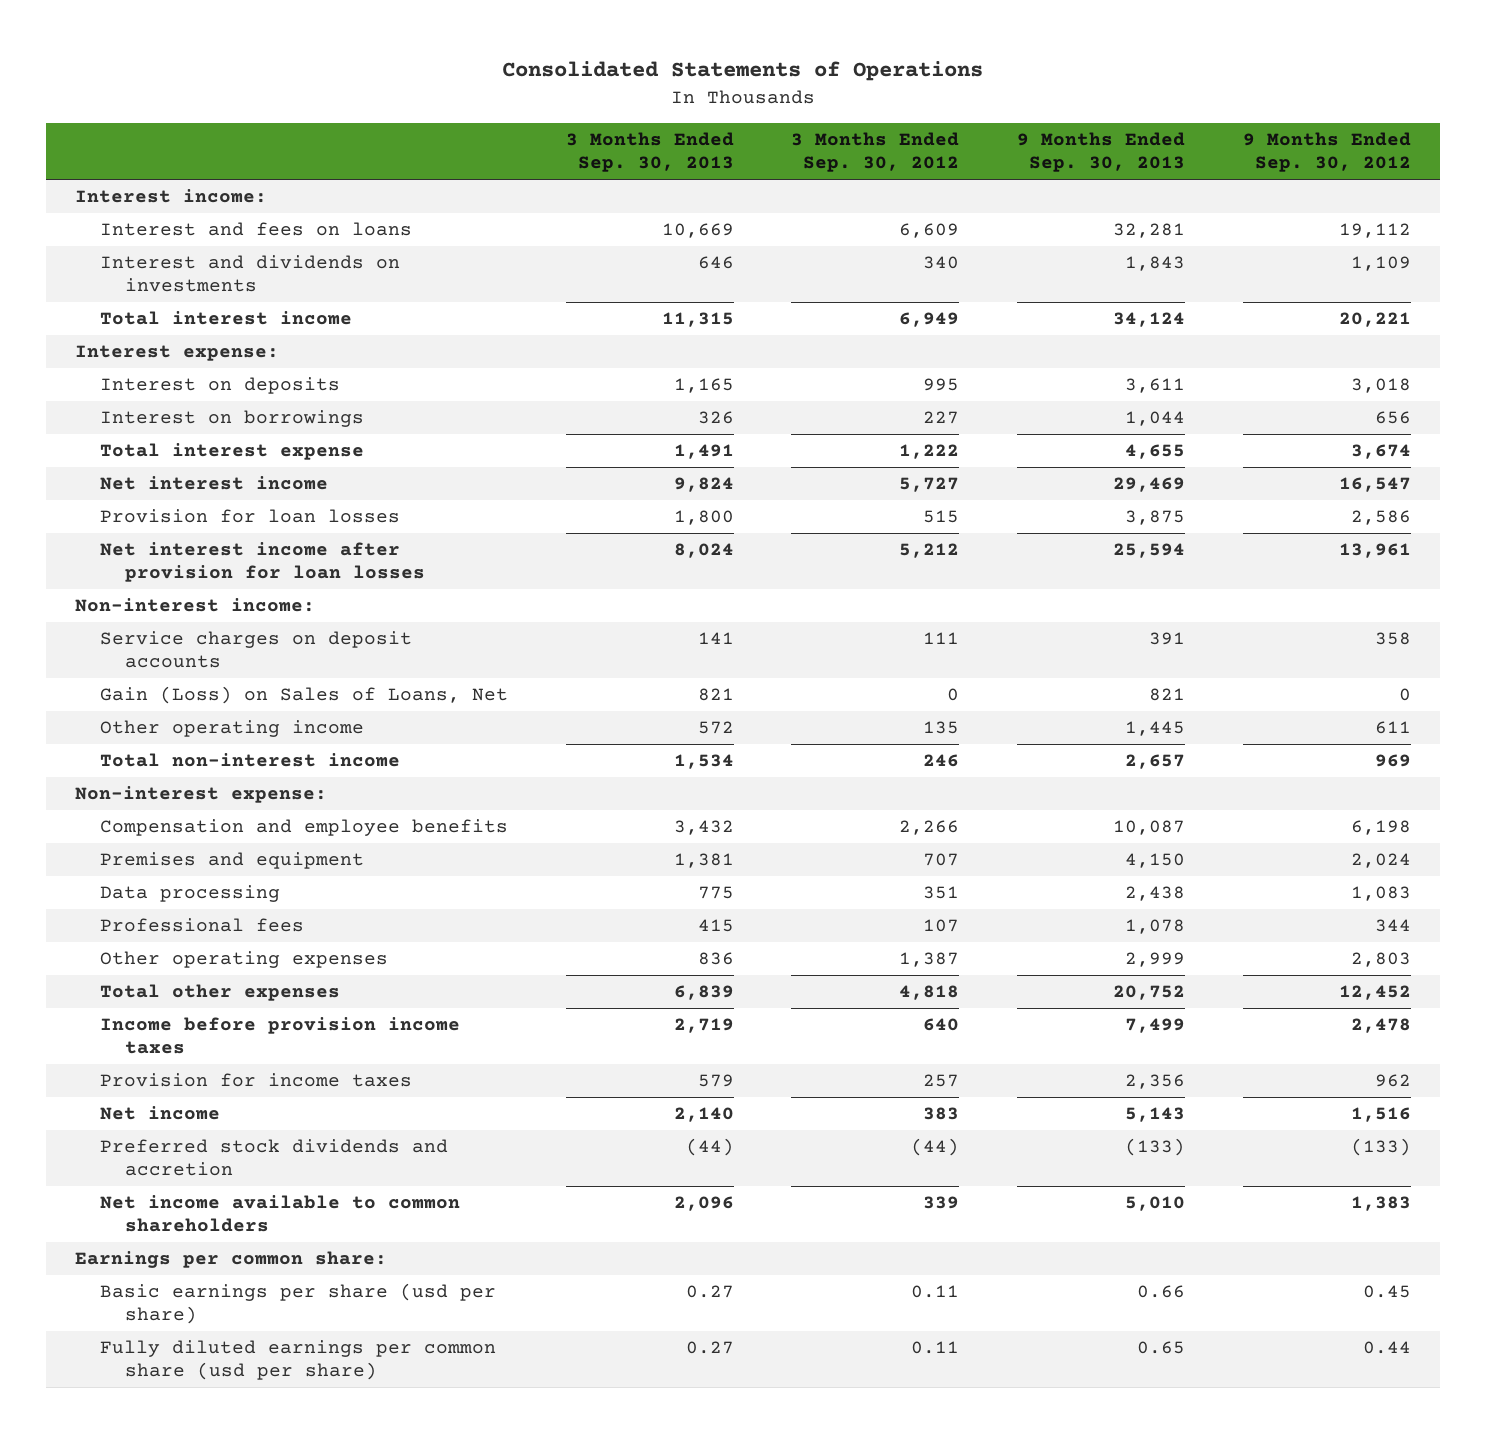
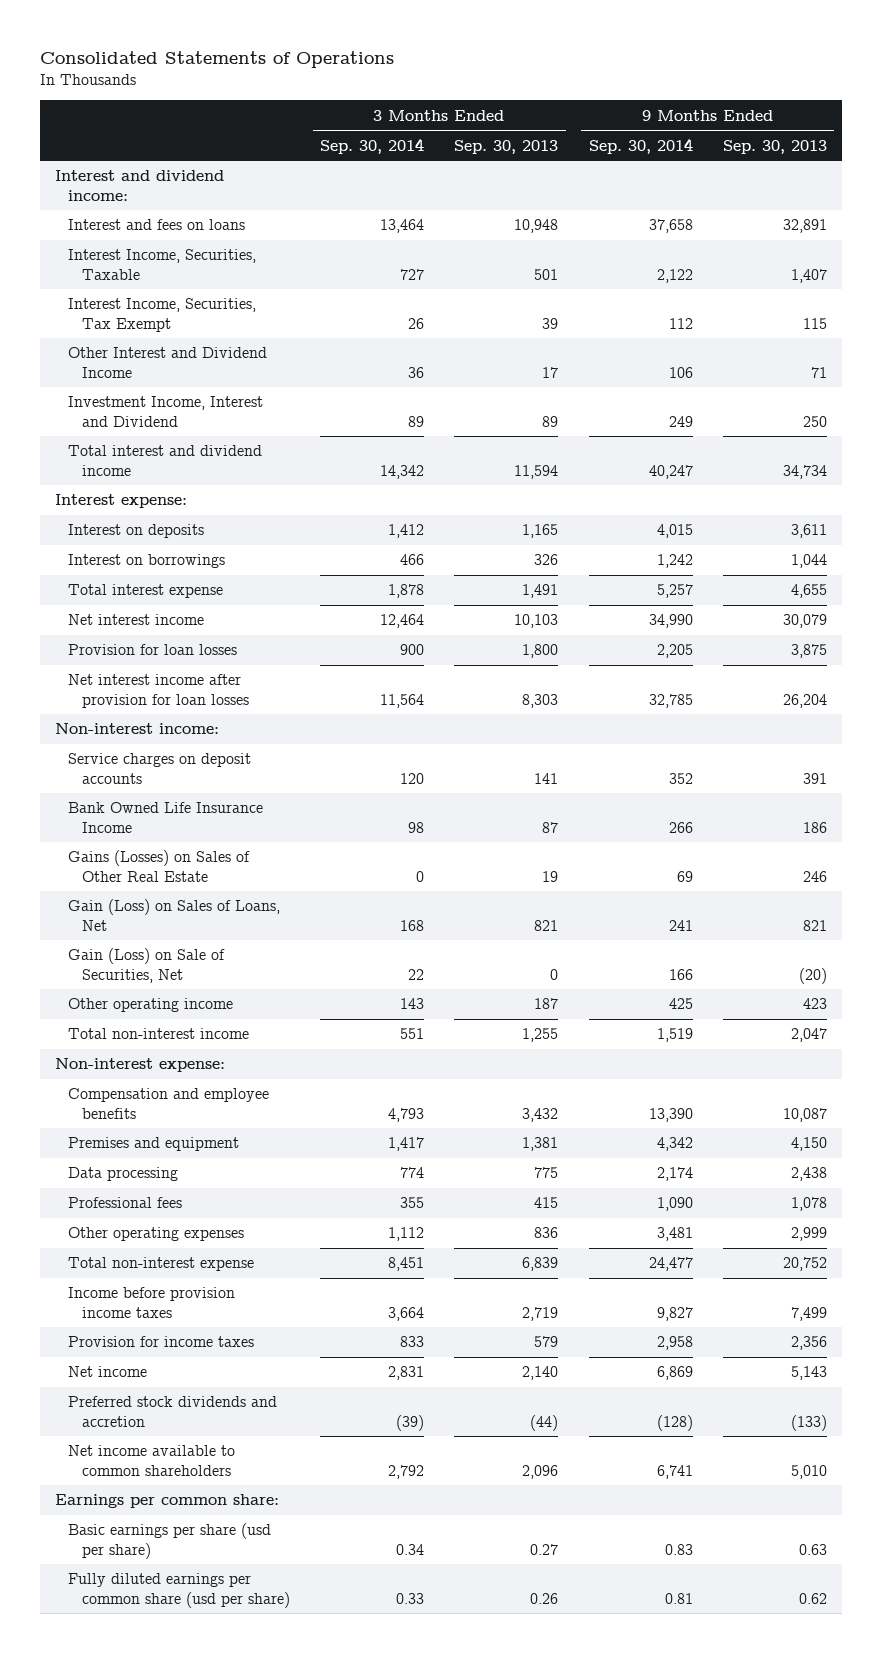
- | 3 Months Ended Sep. 30, 2013 | 3 Months Ended Sep. 30, 2012 | 9 Months Ended Sep. 30, 2013 | 9 Months Ended Sep. 30, 2012
+ | 3 Months Ended Sep. 30, 2014 | 3 Months Ended Sep. 30, 2013 | 9 Months Ended Sep. 30, 2014 | 9 Months Ended Sep. 30, 2013
- Interest income:
- Interest and fees on loans | 10,669 | 6,609 | 32,281 | 19,112
- Interest and dividends on investments | 646 | 340 | 1,843 | 1,109
- Total interest income | 11,315 | 6,949 | 34,124 | 20,221
+ Interest and dividend income:
+ Interest and fees on loans | 13,464 | 10,948 | 37,658 | 32,891
+ Interest Income, Securities, Taxable | 727 | 501 | 2,122 | 1,407
+ Interest Income, Securities, Tax Exempt | 26 | 39 | 112 | 115
+ Other Interest and Dividend Income | 36 | 17 | 106 | 71
+ Investment Income, Interest and Dividend | 89 | 89 | 249 | 250
+ Total interest and dividend income | 14,342 | 11,594 | 40,247 | 34,734
- Net interest income | 9,824 | 5,727 | 29,469 | 16,547
+ Net interest income | 12,464 | 10,103 | 34,990 | 30,079
- Net interest income after provision for loan losses | 8,024 | 5,212 | 25,594 | 13,961
+ Net interest income after provision for loan losses | 11,564 | 8,303 | 32,785 | 26,204
+ Bank Owned Life Insurance Income | 98 | 87 | 266 | 186
+ Gains (Losses) on Sales of Other Real Estate | 0 | 19 | 69 | 246
- Other operating income | 572 | 135 | 1,445 | 611
- Total non-interest income | 1,534 | 246 | 2,657 | 969
+ Gain (Loss) on Sale of Securities, Net | 22 | 0 | 166 | (20)
+ Other operating income | 143 | 187 | 425 | 423
+ Total non-interest income | 551 | 1,255 | 1,519 | 2,047
- Total other expenses | 6,839 | 4,818 | 20,752 | 12,452
+ Total non-interest expense | 8,451 | 6,839 | 24,477 | 20,752
- Basic earnings per share (usd per share) | 0.27 | 0.11 | 0.66 | 0.45
- Fully diluted earnings per common share (usd per share) | 0.27 | 0.11 | 0.65 | 0.44
+ Basic earnings per share (usd per share) | 0.34 | 0.27 | 0.83 | 0.63
+ Fully diluted earnings per common share (usd per share) | 0.33 | 0.26 | 0.81 | 0.62

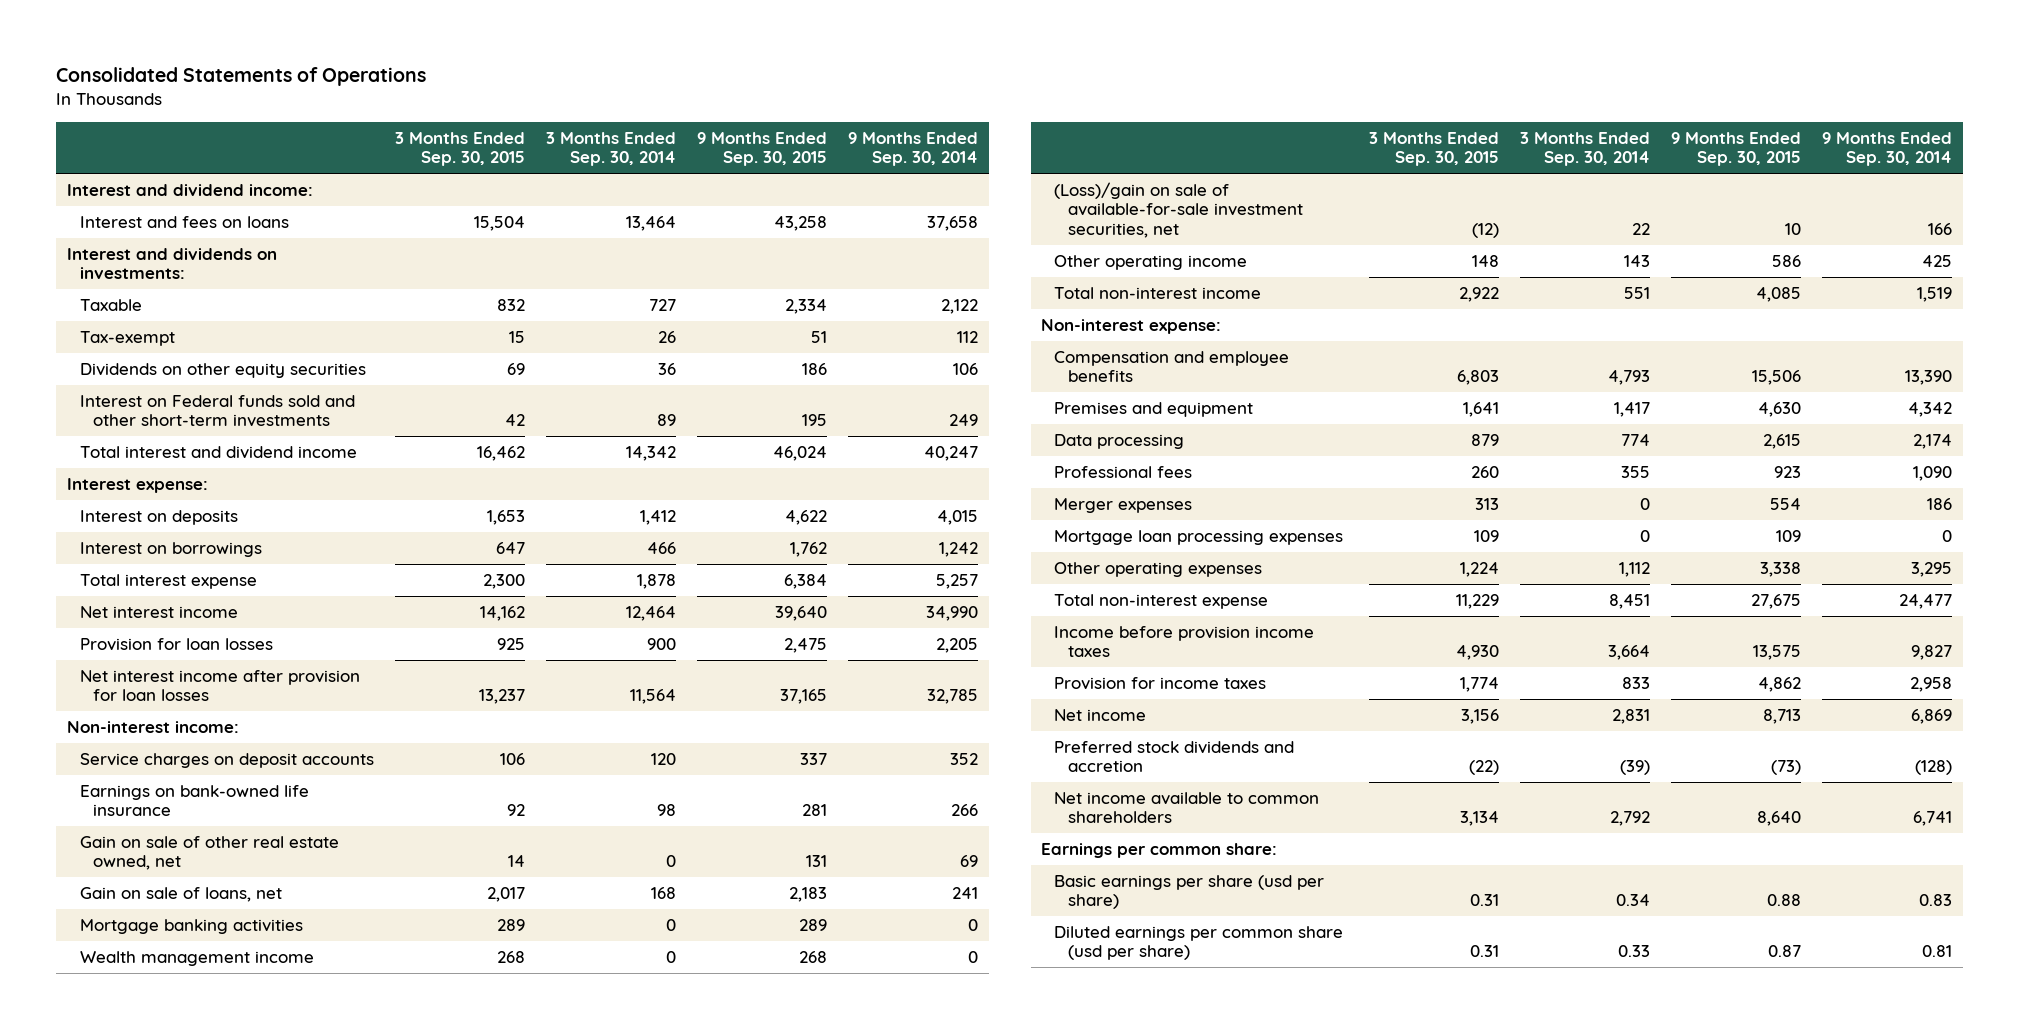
- | 3 Months Ended Sep. 30, 2014 | 3 Months Ended Sep. 30, 2013 | 9 Months Ended Sep. 30, 2014 | 9 Months Ended Sep. 30, 2013
+ | 3 Months Ended Sep. 30, 2015 | 3 Months Ended Sep. 30, 2014 | 9 Months Ended Sep. 30, 2015 | 9 Months Ended Sep. 30, 2014
- Interest Income, Securities, Taxable | 727 | 501 | 2,122 | 1,407
- Interest Income, Securities, Tax Exempt | 26 | 39 | 112 | 115
- Other Interest and Dividend Income | 36 | 17 | 106 | 71
- Investment Income, Interest and Dividend | 89 | 89 | 249 | 250
+ Interest and dividends on investments:
+ Taxable | 832 | 727 | 2,334 | 2,122
+ Tax-exempt | 15 | 26 | 51 | 112
+ Dividends on other equity securities | 69 | 36 | 186 | 106
+ Interest on Federal funds sold and other short-term investments | 42 | 89 | 195 | 249
- Bank Owned Life Insurance Income | 98 | 87 | 266 | 186
- Gains (Losses) on Sales of Other Real Estate | 0 | 19 | 69 | 246
- Gain (Loss) on Sales of Loans, Net | 168 | 821 | 241 | 821
- Gain (Loss) on Sale of Securities, Net | 22 | 0 | 166 | (20)
+ Earnings on bank-owned life insurance | 92 | 98 | 281 | 266
+ Gain on sale of other real estate owned, net | 14 | 0 | 131 | 69
+ Gain on sale of loans, net | 2,017 | 168 | 2,183 | 241
+ Mortgage banking activities | 289 | 0 | 289 | 0
+ Wealth management income | 268 | 0 | 268 | 0
+ (Loss)/gain on sale of available-for-sale investment securities, net | (12) | 22 | 10 | 166
- Other operating expenses | 1,112 | 836 | 3,481 | 2,999
+ Merger expenses | 313 | 0 | 554 | 186
+ Mortgage loan processing expenses | 109 | 0 | 109 | 0
+ Other operating expenses | 1,224 | 1,112 | 3,338 | 3,295
- Fully diluted earnings per common share (usd per share) | 0.33 | 0.26 | 0.81 | 0.62
+ Diluted earnings per common share (usd per share) | 0.31 | 0.33 | 0.87 | 0.81

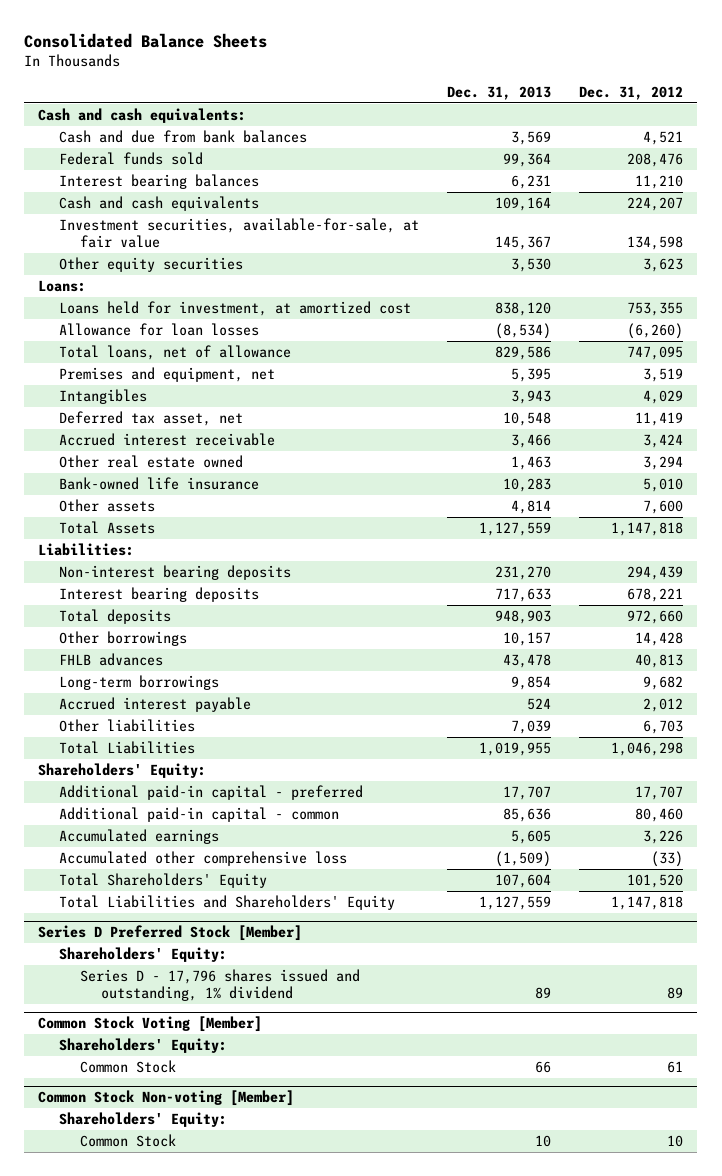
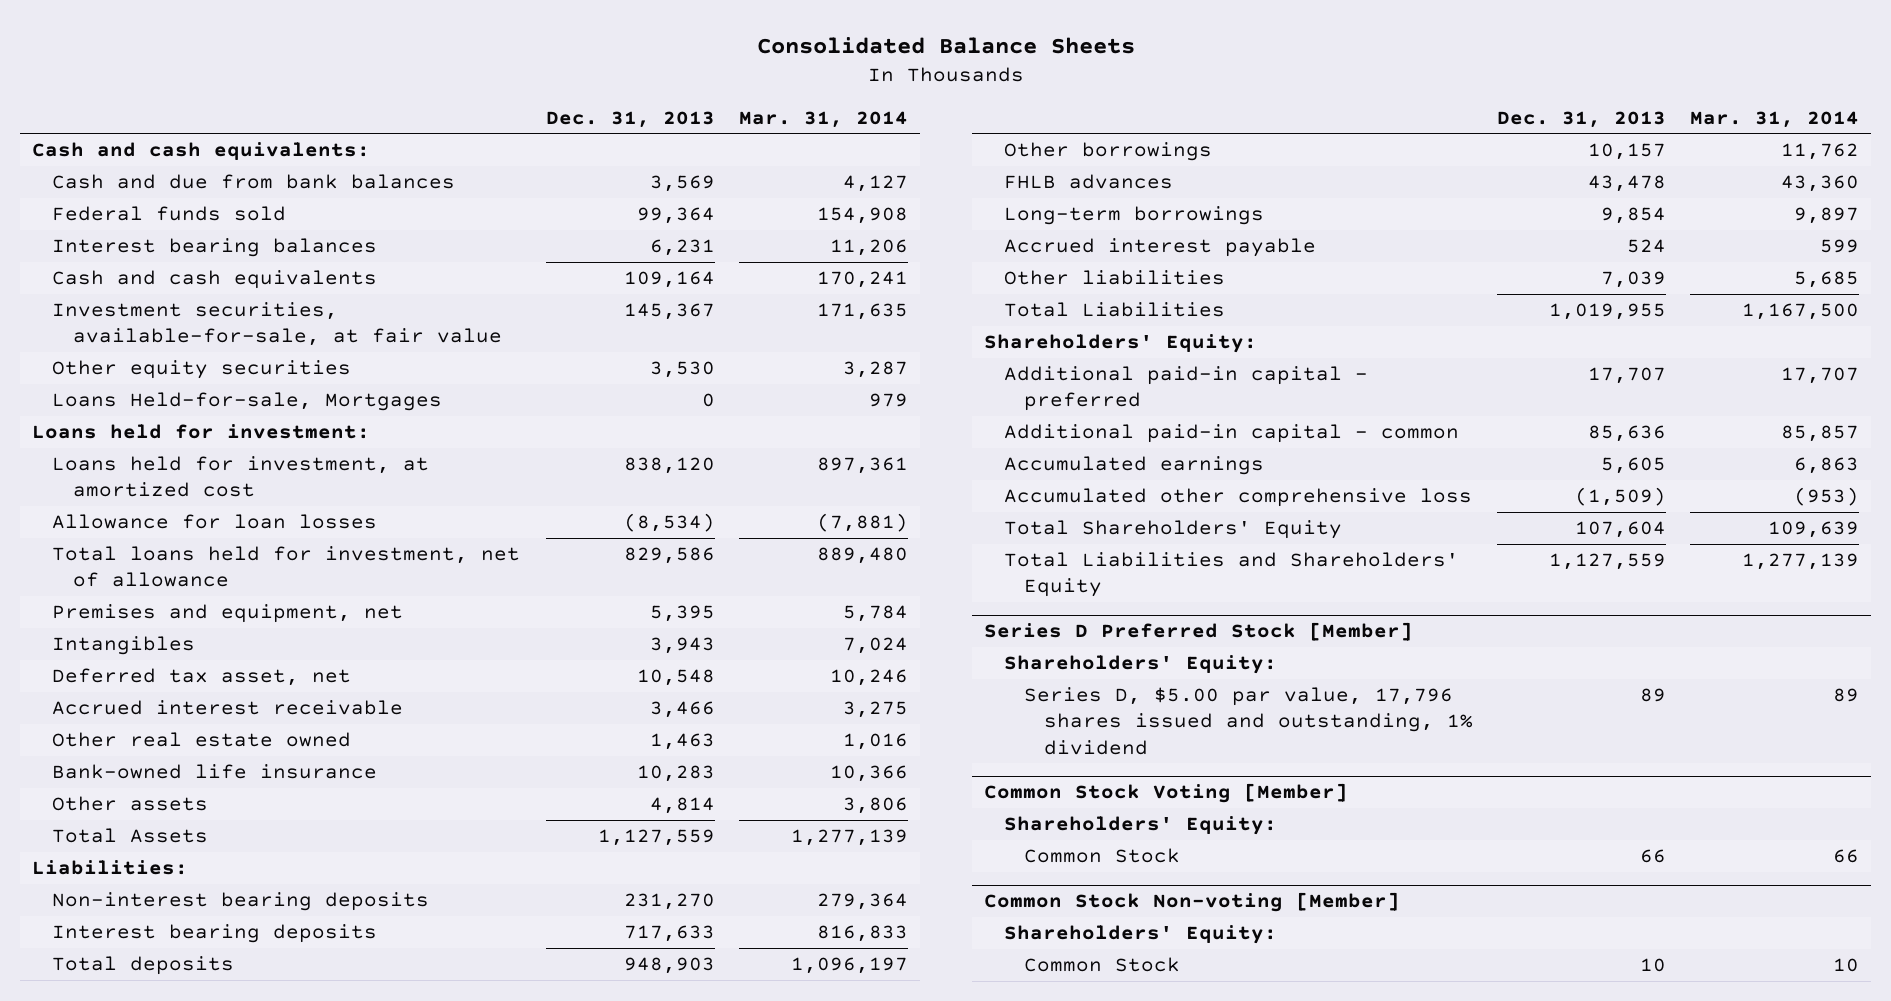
- | Dec. 31, 2013 | Dec. 31, 2012
+ | Dec. 31, 2013 | Mar. 31, 2014
- Loans:
+ Loans Held-for-sale, Mortgages | 0 | 979
+ Loans held for investment:
- Total loans, net of allowance | 829,586 | 747,095
+ Total loans held for investment, net of allowance | 829,586 | 889,480
@ Series D Preferred Stock [Member]
- Series D - 17,796 shares issued and outstanding, 1% dividend | 89 | 89
+ Series D, $5.00 par value, 17,796 shares issued and outstanding, 1% dividend | 89 | 89

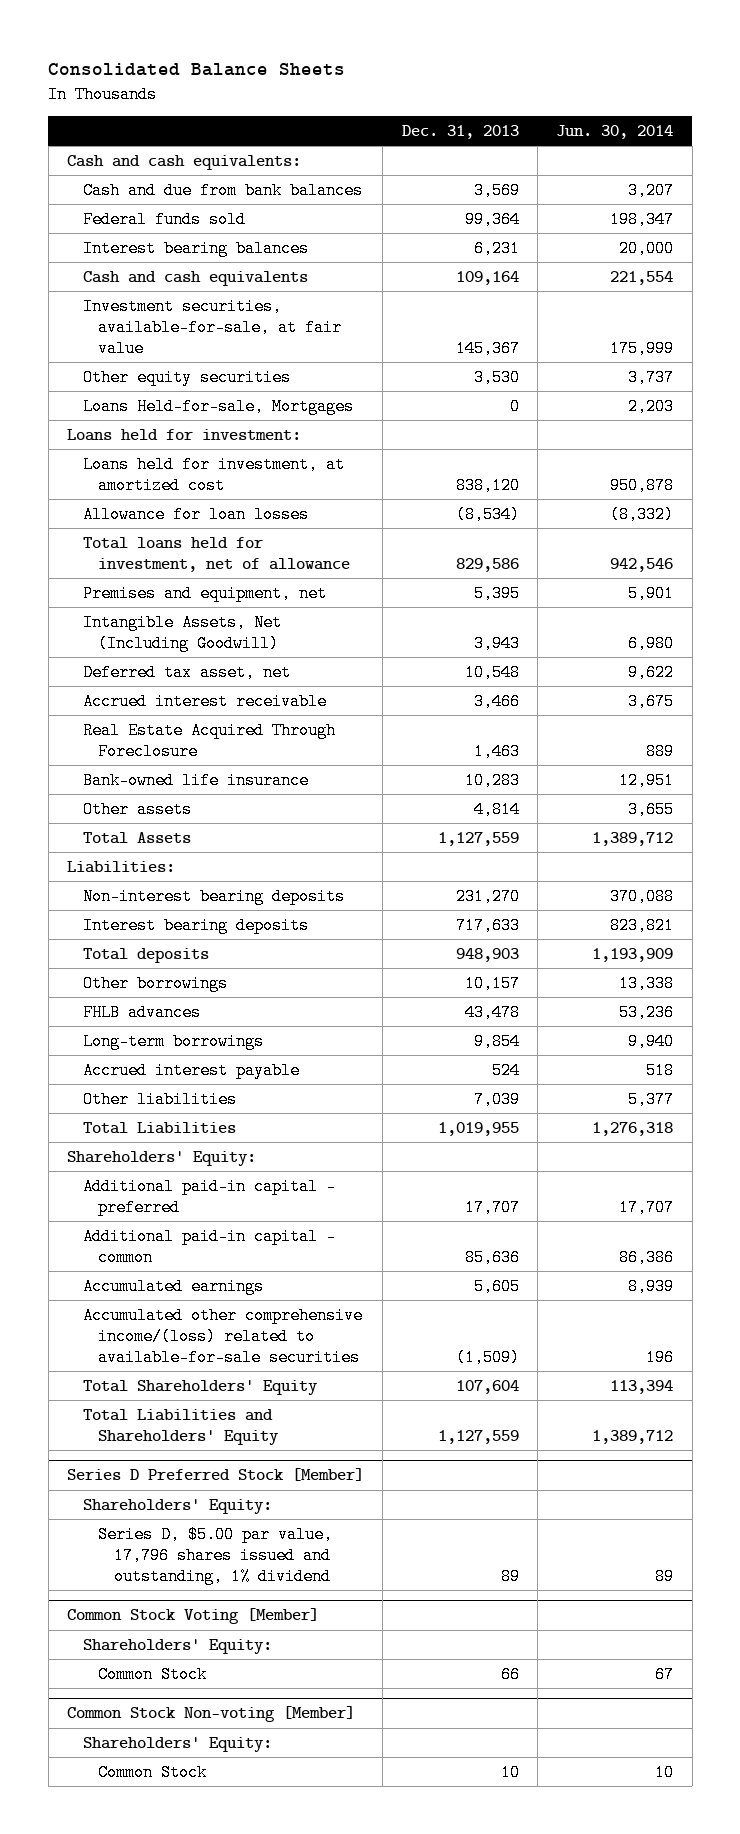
- | Dec. 31, 2013 | Mar. 31, 2014
+ | Dec. 31, 2013 | Jun. 30, 2014
- Intangibles | 3,943 | 7,024
+ Intangible Assets, Net (Including Goodwill) | 3,943 | 6,980
- Other real estate owned | 1,463 | 1,016
+ Real Estate Acquired Through Foreclosure | 1,463 | 889
- Accumulated other comprehensive loss | (1,509) | (953)
+ Accumulated other comprehensive income/(loss) related to available-for-sale securities | (1,509) | 196

